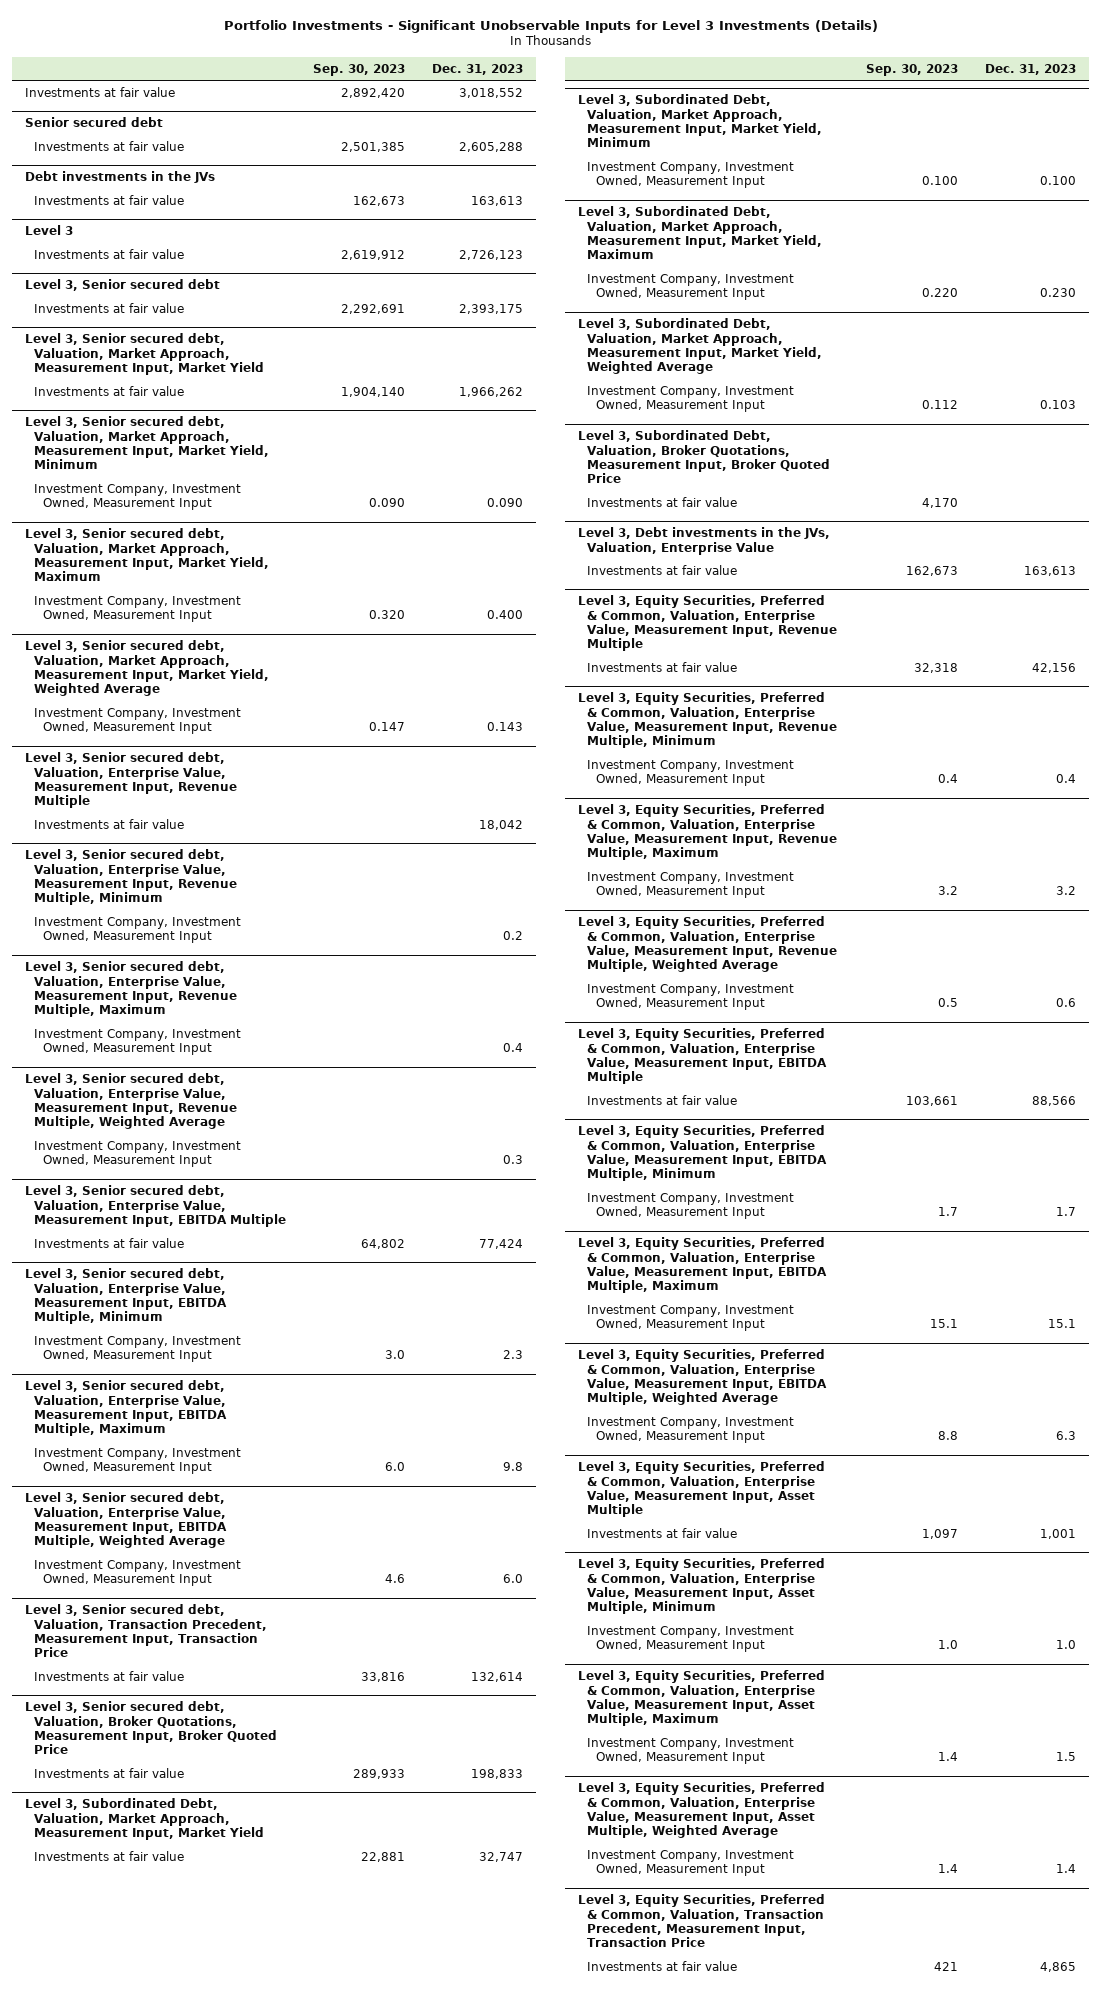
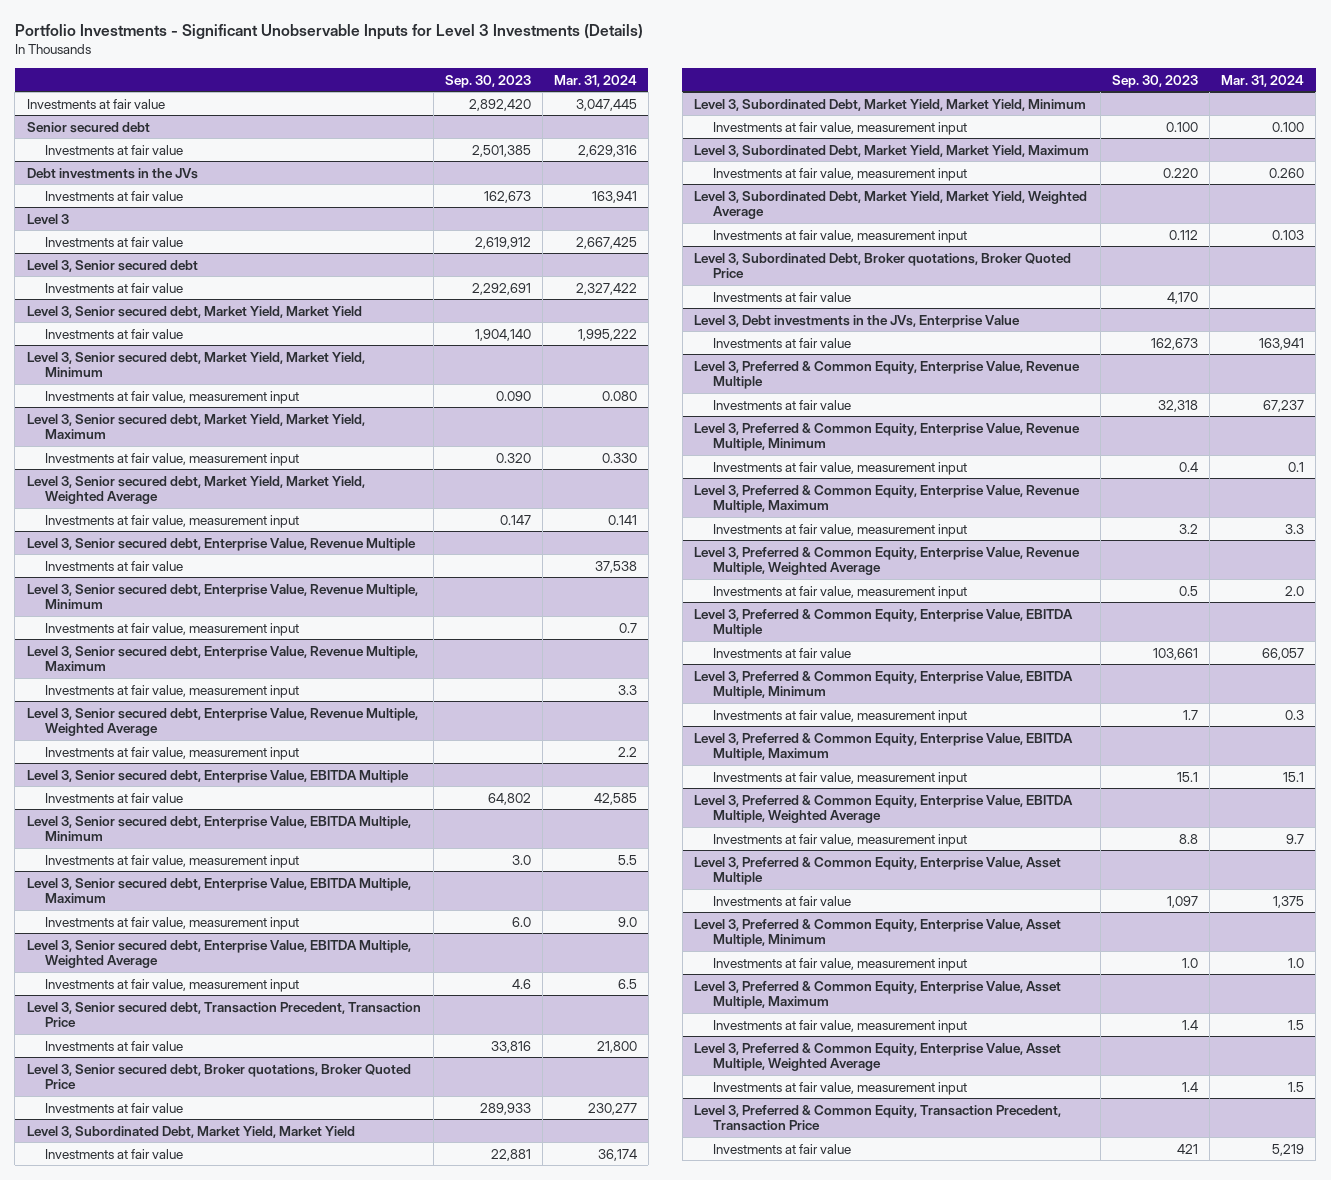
- | Sep. 30, 2023 | Dec. 31, 2023
+ | Sep. 30, 2023 | Mar. 31, 2024
- Level 3, Senior secured debt, Valuation, Market Approach, Measurement Input, Market Yield
+ Level 3, Senior secured debt, Market Yield, Market Yield
- Level 3, Senior secured debt, Valuation, Market Approach, Measurement Input, Market Yield, Minimum
- Investment Company, Investment Owned, Measurement Input | 0.090 | 0.090
- Level 3, Senior secured debt, Valuation, Market Approach, Measurement Input, Market Yield, Maximum
- Investment Company, Investment Owned, Measurement Input | 0.320 | 0.400
- Level 3, Senior secured debt, Valuation, Market Approach, Measurement Input, Market Yield, Weighted Average
- Investment Company, Investment Owned, Measurement Input | 0.147 | 0.143
- Level 3, Senior secured debt, Valuation, Enterprise Value, Measurement Input, Revenue Multiple
+ Level 3, Senior secured debt, Market Yield, Market Yield, Minimum
+ Investments at fair value, measurement input | 0.090 | 0.080
+ Level 3, Senior secured debt, Market Yield, Market Yield, Maximum
+ Investments at fair value, measurement input | 0.320 | 0.330
+ Level 3, Senior secured debt, Market Yield, Market Yield, Weighted Average
+ Investments at fair value, measurement input | 0.147 | 0.141
+ Level 3, Senior secured debt, Enterprise Value, Revenue Multiple
- Level 3, Senior secured debt, Valuation, Enterprise Value, Measurement Input, Revenue Multiple, Minimum
- Investment Company, Investment Owned, Measurement Input | | 0.2
- Level 3, Senior secured debt, Valuation, Enterprise Value, Measurement Input, Revenue Multiple, Maximum
- Investment Company, Investment Owned, Measurement Input | | 0.4
- Level 3, Senior secured debt, Valuation, Enterprise Value, Measurement Input, Revenue Multiple, Weighted Average
- Investment Company, Investment Owned, Measurement Input | | 0.3
- Level 3, Senior secured debt, Valuation, Enterprise Value, Measurement Input, EBITDA Multiple
+ Level 3, Senior secured debt, Enterprise Value, Revenue Multiple, Minimum
+ Investments at fair value, measurement input | | 0.7
+ Level 3, Senior secured debt, Enterprise Value, Revenue Multiple, Maximum
+ Investments at fair value, measurement input | | 3.3
+ Level 3, Senior secured debt, Enterprise Value, Revenue Multiple, Weighted Average
+ Investments at fair value, measurement input | | 2.2
+ Level 3, Senior secured debt, Enterprise Value, EBITDA Multiple
- Level 3, Senior secured debt, Valuation, Enterprise Value, Measurement Input, EBITDA Multiple, Minimum
- Investment Company, Investment Owned, Measurement Input | 3.0 | 2.3
- Level 3, Senior secured debt, Valuation, Enterprise Value, Measurement Input, EBITDA Multiple, Maximum
- Investment Company, Investment Owned, Measurement Input | 6.0 | 9.8
- Level 3, Senior secured debt, Valuation, Enterprise Value, Measurement Input, EBITDA Multiple, Weighted Average
- Investment Company, Investment Owned, Measurement Input | 4.6 | 6.0
- Level 3, Senior secured debt, Valuation, Transaction Precedent, Measurement Input, Transaction Price
+ Level 3, Senior secured debt, Enterprise Value, EBITDA Multiple, Minimum
+ Investments at fair value, measurement input | 3.0 | 5.5
+ Level 3, Senior secured debt, Enterprise Value, EBITDA Multiple, Maximum
+ Investments at fair value, measurement input | 6.0 | 9.0
+ Level 3, Senior secured debt, Enterprise Value, EBITDA Multiple, Weighted Average
+ Investments at fair value, measurement input | 4.6 | 6.5
+ Level 3, Senior secured debt, Transaction Precedent, Transaction Price
- Level 3, Senior secured debt, Valuation, Broker Quotations, Measurement Input, Broker Quoted Price
+ Level 3, Senior secured debt, Broker quotations, Broker Quoted Price
- Level 3, Subordinated Debt, Valuation, Market Approach, Measurement Input, Market Yield
+ Level 3, Subordinated Debt, Market Yield, Market Yield
- Level 3, Subordinated Debt, Valuation, Market Approach, Measurement Input, Market Yield, Minimum
- Investment Company, Investment Owned, Measurement Input | 0.100 | 0.100
- Level 3, Subordinated Debt, Valuation, Market Approach, Measurement Input, Market Yield, Maximum
- Investment Company, Investment Owned, Measurement Input | 0.220 | 0.230
- Level 3, Subordinated Debt, Valuation, Market Approach, Measurement Input, Market Yield, Weighted Average
- Investment Company, Investment Owned, Measurement Input | 0.112 | 0.103
- Level 3, Subordinated Debt, Valuation, Broker Quotations, Measurement Input, Broker Quoted Price
+ Level 3, Subordinated Debt, Market Yield, Market Yield, Minimum
+ Investments at fair value, measurement input | 0.100 | 0.100
+ Level 3, Subordinated Debt, Market Yield, Market Yield, Maximum
+ Investments at fair value, measurement input | 0.220 | 0.260
+ Level 3, Subordinated Debt, Market Yield, Market Yield, Weighted Average
+ Investments at fair value, measurement input | 0.112 | 0.103
+ Level 3, Subordinated Debt, Broker quotations, Broker Quoted Price
- Level 3, Debt investments in the JVs, Valuation, Enterprise Value
+ Level 3, Debt investments in the JVs, Enterprise Value
- Level 3, Equity Securities, Preferred & Common, Valuation, Enterprise Value, Measurement Input, Revenue Multiple
+ Level 3, Preferred & Common Equity, Enterprise Value, Revenue Multiple
- Level 3, Equity Securities, Preferred & Common, Valuation, Enterprise Value, Measurement Input, Revenue Multiple, Minimum
- Investment Company, Investment Owned, Measurement Input | 0.4 | 0.4
- Level 3, Equity Securities, Preferred & Common, Valuation, Enterprise Value, Measurement Input, Revenue Multiple, Maximum
- Investment Company, Investment Owned, Measurement Input | 3.2 | 3.2
- Level 3, Equity Securities, Preferred & Common, Valuation, Enterprise Value, Measurement Input, Revenue Multiple, Weighted Average
- Investment Company, Investment Owned, Measurement Input | 0.5 | 0.6
- Level 3, Equity Securities, Preferred & Common, Valuation, Enterprise Value, Measurement Input, EBITDA Multiple
+ Level 3, Preferred & Common Equity, Enterprise Value, Revenue Multiple, Minimum
+ Investments at fair value, measurement input | 0.4 | 0.1
+ Level 3, Preferred & Common Equity, Enterprise Value, Revenue Multiple, Maximum
+ Investments at fair value, measurement input | 3.2 | 3.3
+ Level 3, Preferred & Common Equity, Enterprise Value, Revenue Multiple, Weighted Average
+ Investments at fair value, measurement input | 0.5 | 2.0
+ Level 3, Preferred & Common Equity, Enterprise Value, EBITDA Multiple
- Level 3, Equity Securities, Preferred & Common, Valuation, Enterprise Value, Measurement Input, EBITDA Multiple, Minimum
- Investment Company, Investment Owned, Measurement Input | 1.7 | 1.7
- Level 3, Equity Securities, Preferred & Common, Valuation, Enterprise Value, Measurement Input, EBITDA Multiple, Maximum
- Investment Company, Investment Owned, Measurement Input | 15.1 | 15.1
- Level 3, Equity Securities, Preferred & Common, Valuation, Enterprise Value, Measurement Input, EBITDA Multiple, Weighted Average
- Investment Company, Investment Owned, Measurement Input | 8.8 | 6.3
- Level 3, Equity Securities, Preferred & Common, Valuation, Enterprise Value, Measurement Input, Asset Multiple
+ Level 3, Preferred & Common Equity, Enterprise Value, EBITDA Multiple, Minimum
+ Investments at fair value, measurement input | 1.7 | 0.3
+ Level 3, Preferred & Common Equity, Enterprise Value, EBITDA Multiple, Maximum
+ Investments at fair value, measurement input | 15.1 | 15.1
+ Level 3, Preferred & Common Equity, Enterprise Value, EBITDA Multiple, Weighted Average
+ Investments at fair value, measurement input | 8.8 | 9.7
+ Level 3, Preferred & Common Equity, Enterprise Value, Asset Multiple
- Level 3, Equity Securities, Preferred & Common, Valuation, Enterprise Value, Measurement Input, Asset Multiple, Minimum
- Investment Company, Investment Owned, Measurement Input | 1.0 | 1.0
- Level 3, Equity Securities, Preferred & Common, Valuation, Enterprise Value, Measurement Input, Asset Multiple, Maximum
- Investment Company, Investment Owned, Measurement Input | 1.4 | 1.5
- Level 3, Equity Securities, Preferred & Common, Valuation, Enterprise Value, Measurement Input, Asset Multiple, Weighted Average
- Investment Company, Investment Owned, Measurement Input | 1.4 | 1.4
- Level 3, Equity Securities, Preferred & Common, Valuation, Transaction Precedent, Measurement Input, Transaction Price
+ Level 3, Preferred & Common Equity, Enterprise Value, Asset Multiple, Minimum
+ Investments at fair value, measurement input | 1.0 | 1.0
+ Level 3, Preferred & Common Equity, Enterprise Value, Asset Multiple, Maximum
+ Investments at fair value, measurement input | 1.4 | 1.5
+ Level 3, Preferred & Common Equity, Enterprise Value, Asset Multiple, Weighted Average
+ Investments at fair value, measurement input | 1.4 | 1.5
+ Level 3, Preferred & Common Equity, Transaction Precedent, Transaction Price

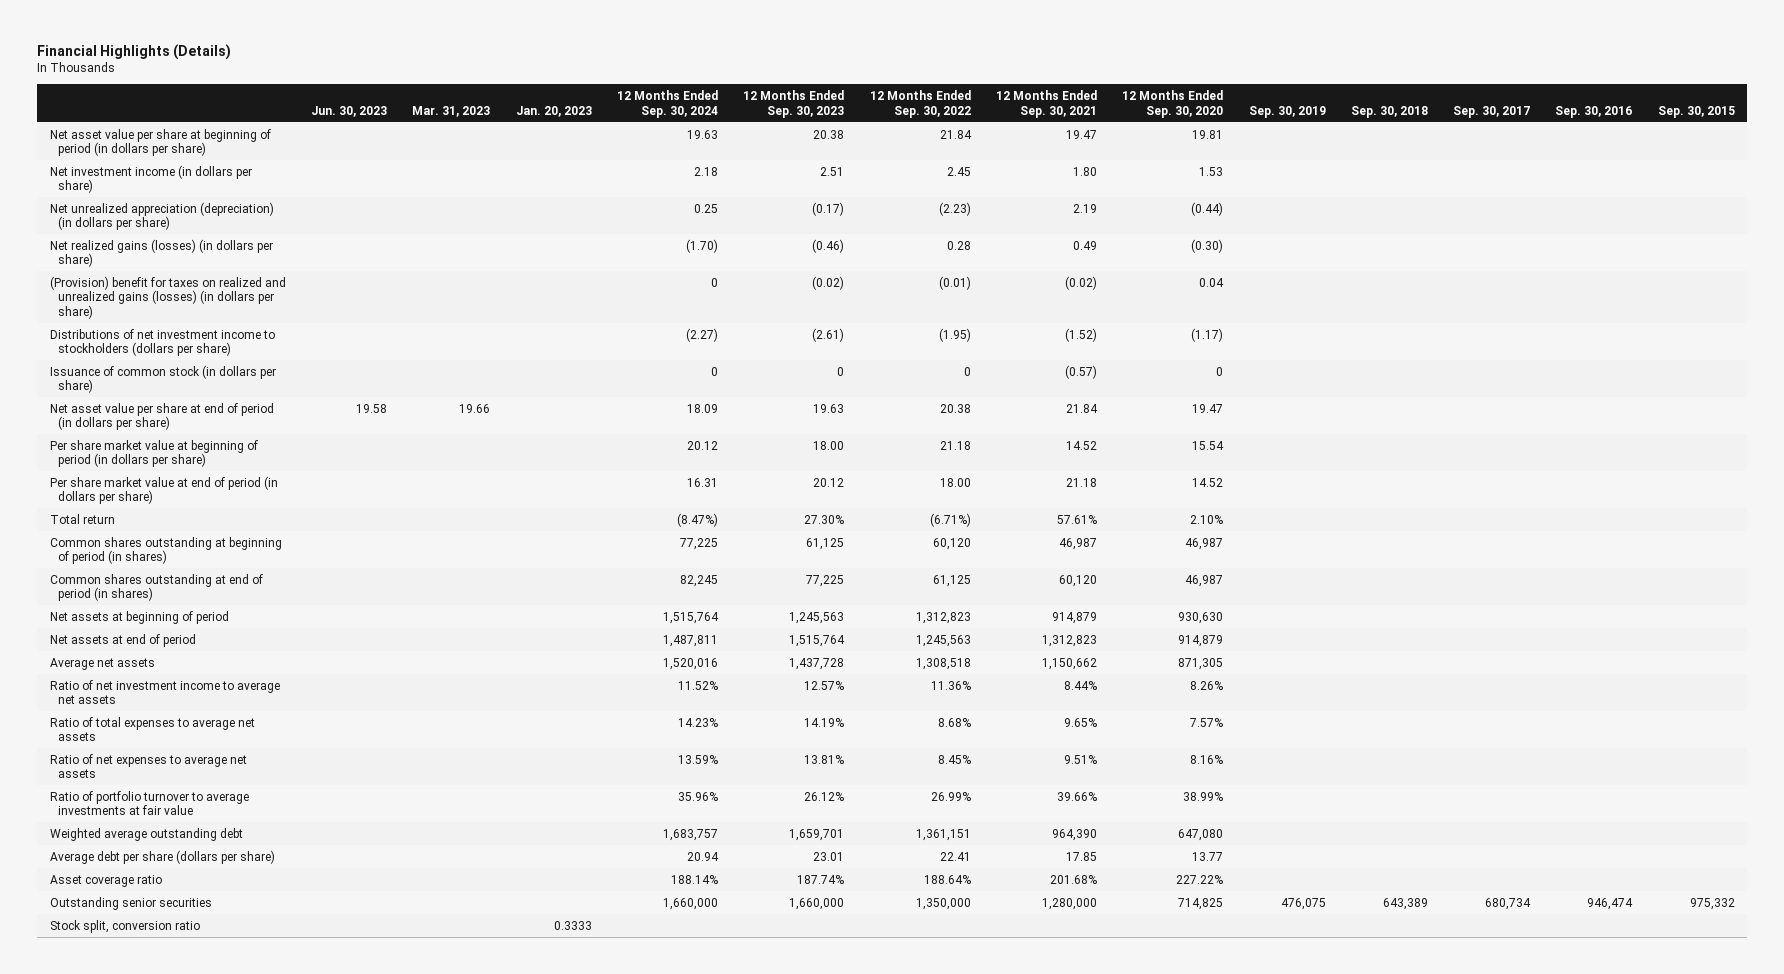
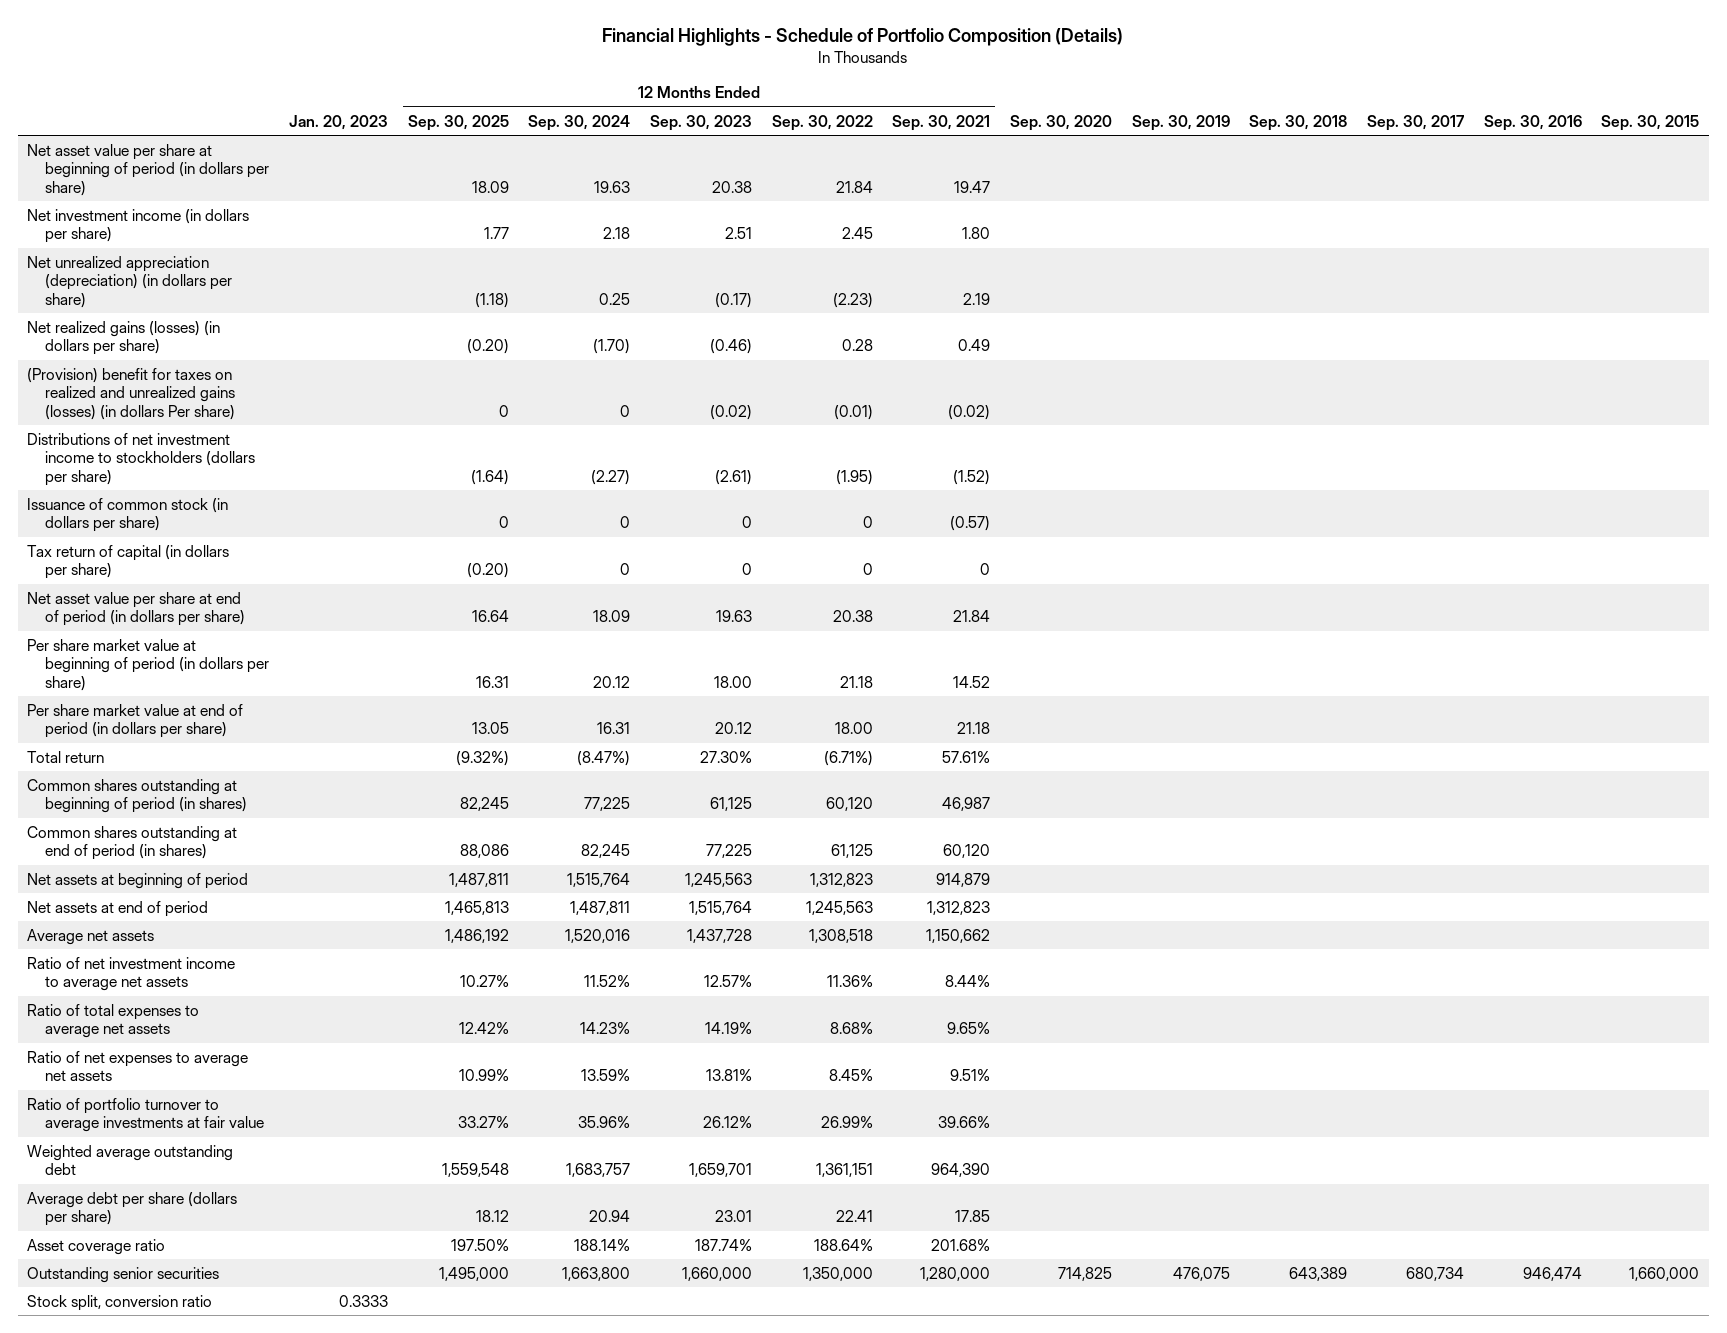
- Financial Highlights (Details)
+ Financial Highlights - Schedule of Portfolio Composition (Details)
- | Jun. 30, 2023 | Mar. 31, 2023 | Jan. 20, 2023 | 12 Months Ended Sep. 30, 2024 | 12 Months Ended Sep. 30, 2023 | 12 Months Ended Sep. 30, 2022 | 12 Months Ended Sep. 30, 2021 | 12 Months Ended Sep. 30, 2020 | Sep. 30, 2019 | Sep. 30, 2018 | Sep. 30, 2017 | Sep. 30, 2016 | Sep. 30, 2015
+ | Jan. 20, 2023 | 12 Months Ended Sep. 30, 2025 | 12 Months Ended Sep. 30, 2024 | 12 Months Ended Sep. 30, 2023 | 12 Months Ended Sep. 30, 2022 | 12 Months Ended Sep. 30, 2021 | Sep. 30, 2020 | Sep. 30, 2019 | Sep. 30, 2018 | Sep. 30, 2017 | Sep. 30, 2016 | Sep. 30, 2015
- (Provision) benefit for taxes on realized and unrealized gains (losses) (in dollars per share) | | | | 0 | (0.02) | (0.01) | (0.02) | 0.04 | | | | |
+ (Provision) benefit for taxes on realized and unrealized gains (losses) (in dollars Per share) | | 0 | 0 | (0.02) | (0.01) | (0.02) | | | | | |
+ Tax return of capital (in dollars per share) | | (0.20) | 0 | 0 | 0 | 0 | | | | | |
- Outstanding senior securities | | | | 1,660,000 | 1,660,000 | 1,350,000 | 1,280,000 | 714,825 | 476,075 | 643,389 | 680,734 | 946,474 | 975,332
+ Outstanding senior securities | | 1,495,000 | 1,663,800 | 1,660,000 | 1,350,000 | 1,280,000 | 714,825 | 476,075 | 643,389 | 680,734 | 946,474 | 1,660,000

